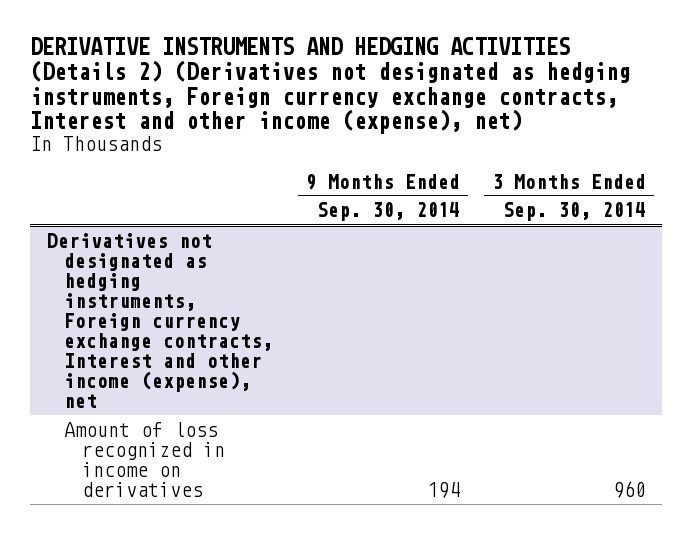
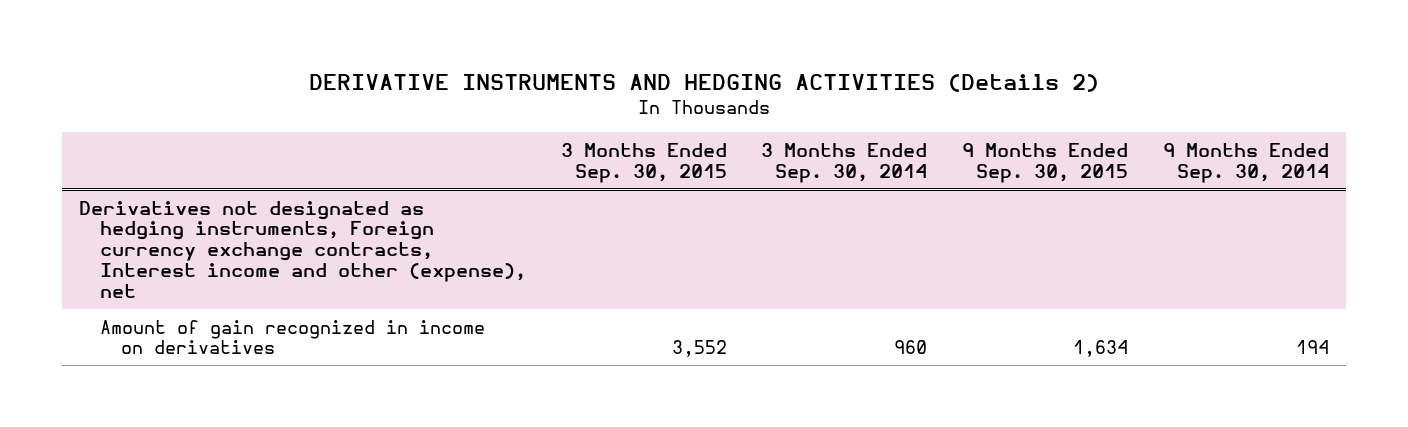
- DERIVATIVE INSTRUMENTS AND HEDGING ACTIVITIES (Details 2) (Derivatives not designated as hedging instruments, Foreign currency exchange contracts, Interest and other income (expense), net)
+ DERIVATIVE INSTRUMENTS AND HEDGING ACTIVITIES (Details 2)
- | 9 Months Ended Sep. 30, 2014 | 3 Months Ended Sep. 30, 2014
+ | 3 Months Ended Sep. 30, 2015 | 3 Months Ended Sep. 30, 2014 | 9 Months Ended Sep. 30, 2015 | 9 Months Ended Sep. 30, 2014
- Derivatives not designated as hedging instruments, Foreign currency exchange contracts, Interest and other income (expense), net
- Amount of loss recognized in income on derivatives | 194 | 960
+ Derivatives not designated as hedging instruments, Foreign currency exchange contracts, Interest income and other (expense), net
+ Amount of gain recognized in income on derivatives | 3,552 | 960 | 1,634 | 194

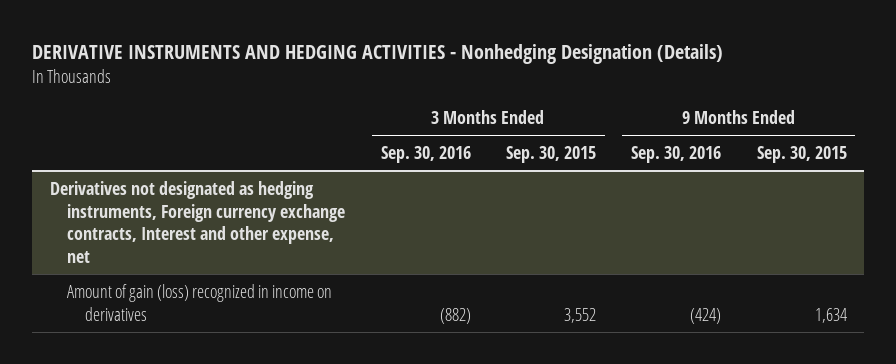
- DERIVATIVE INSTRUMENTS AND HEDGING ACTIVITIES (Details 2)
+ DERIVATIVE INSTRUMENTS AND HEDGING ACTIVITIES - Nonhedging Designation (Details)
- | 3 Months Ended Sep. 30, 2015 | 3 Months Ended Sep. 30, 2014 | 9 Months Ended Sep. 30, 2015 | 9 Months Ended Sep. 30, 2014
+ | 3 Months Ended Sep. 30, 2016 | 3 Months Ended Sep. 30, 2015 | 9 Months Ended Sep. 30, 2016 | 9 Months Ended Sep. 30, 2015
- Derivatives not designated as hedging instruments, Foreign currency exchange contracts, Interest income and other (expense), net
- Amount of gain recognized in income on derivatives | 3,552 | 960 | 1,634 | 194
+ Derivatives not designated as hedging instruments, Foreign currency exchange contracts, Interest and other expense, net
+ Amount of gain (loss) recognized in income on derivatives | (882) | 3,552 | (424) | 1,634

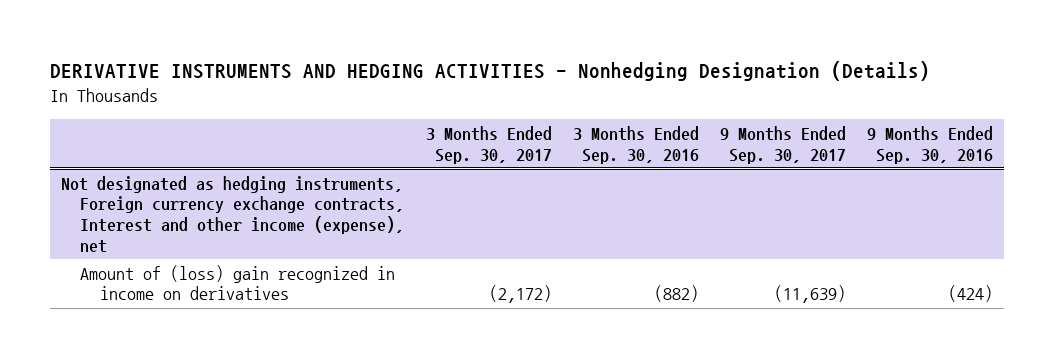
- | 3 Months Ended Sep. 30, 2016 | 3 Months Ended Sep. 30, 2015 | 9 Months Ended Sep. 30, 2016 | 9 Months Ended Sep. 30, 2015
+ | 3 Months Ended Sep. 30, 2017 | 3 Months Ended Sep. 30, 2016 | 9 Months Ended Sep. 30, 2017 | 9 Months Ended Sep. 30, 2016
- Derivatives not designated as hedging instruments, Foreign currency exchange contracts, Interest and other expense, net
- Amount of gain (loss) recognized in income on derivatives | (882) | 3,552 | (424) | 1,634
+ Not designated as hedging instruments, Foreign currency exchange contracts, Interest and other income (expense), net
+ Amount of (loss) gain recognized in income on derivatives | (2,172) | (882) | (11,639) | (424)

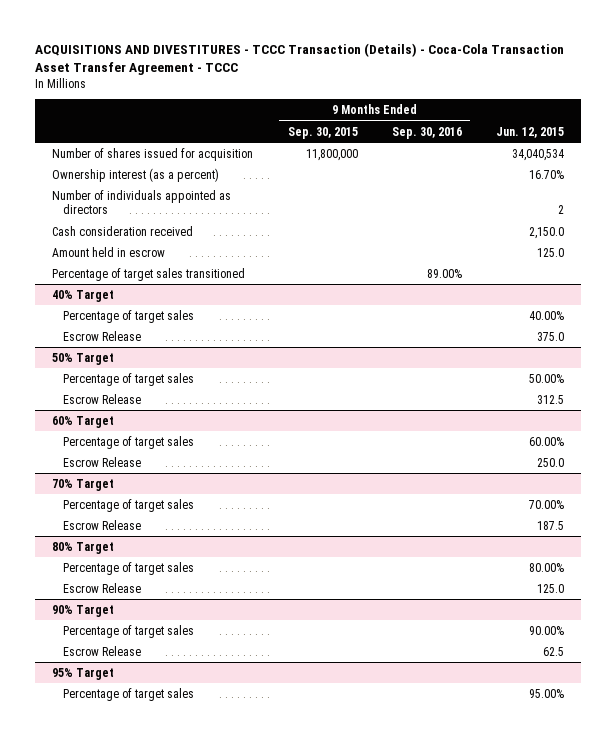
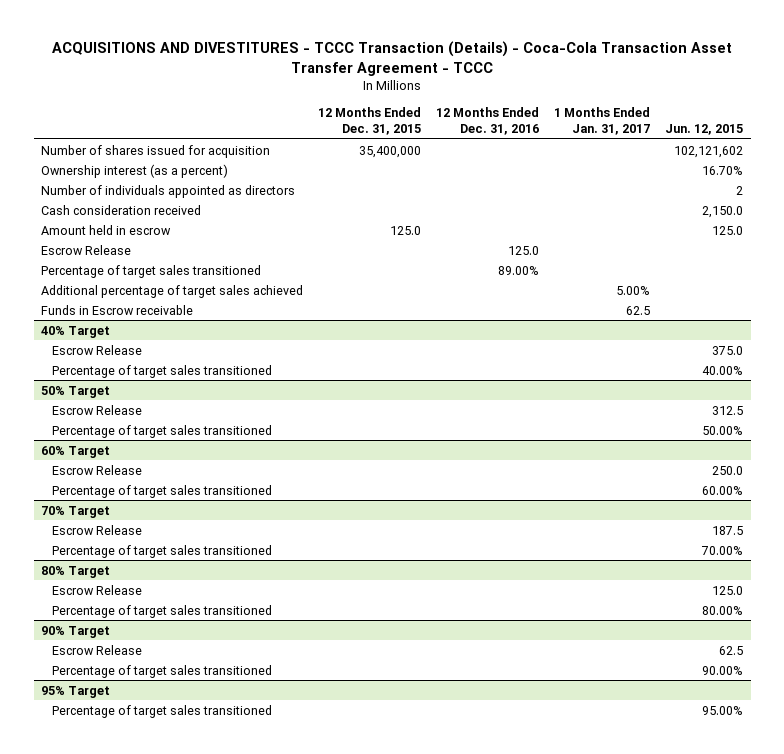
- | 9 Months Ended Sep. 30, 2015 | 9 Months Ended Sep. 30, 2016 | Jun. 12, 2015
+ | 12 Months Ended Dec. 31, 2015 | 12 Months Ended Dec. 31, 2016 | 1 Months Ended Jan. 31, 2017 | Jun. 12, 2015
- Number of shares issued for acquisition | 11,800,000 | | 34,040,534
+ Number of shares issued for acquisition | 35,400,000 | | | 102,121,602
+ Escrow Release | | 125.0 | |
+ Additional percentage of target sales achieved | | | 5.00% |
+ Funds in Escrow receivable | | | 62.5 |
@ 40% Target
- Percentage of target sales | | | 40.00%
+ Percentage of target sales transitioned | | | | 40.00%
@ 50% Target
- Percentage of target sales | | | 50.00%
+ Percentage of target sales transitioned | | | | 50.00%
@ 60% Target
- Percentage of target sales | | | 60.00%
+ Percentage of target sales transitioned | | | | 60.00%
@ 70% Target
- Percentage of target sales | | | 70.00%
+ Percentage of target sales transitioned | | | | 70.00%
@ 80% Target
- Percentage of target sales | | | 80.00%
+ Percentage of target sales transitioned | | | | 80.00%
@ 90% Target
- Percentage of target sales | | | 90.00%
+ Percentage of target sales transitioned | | | | 90.00%
@ 95% Target
- Percentage of target sales | | | 95.00%
+ Percentage of target sales transitioned | | | | 95.00%

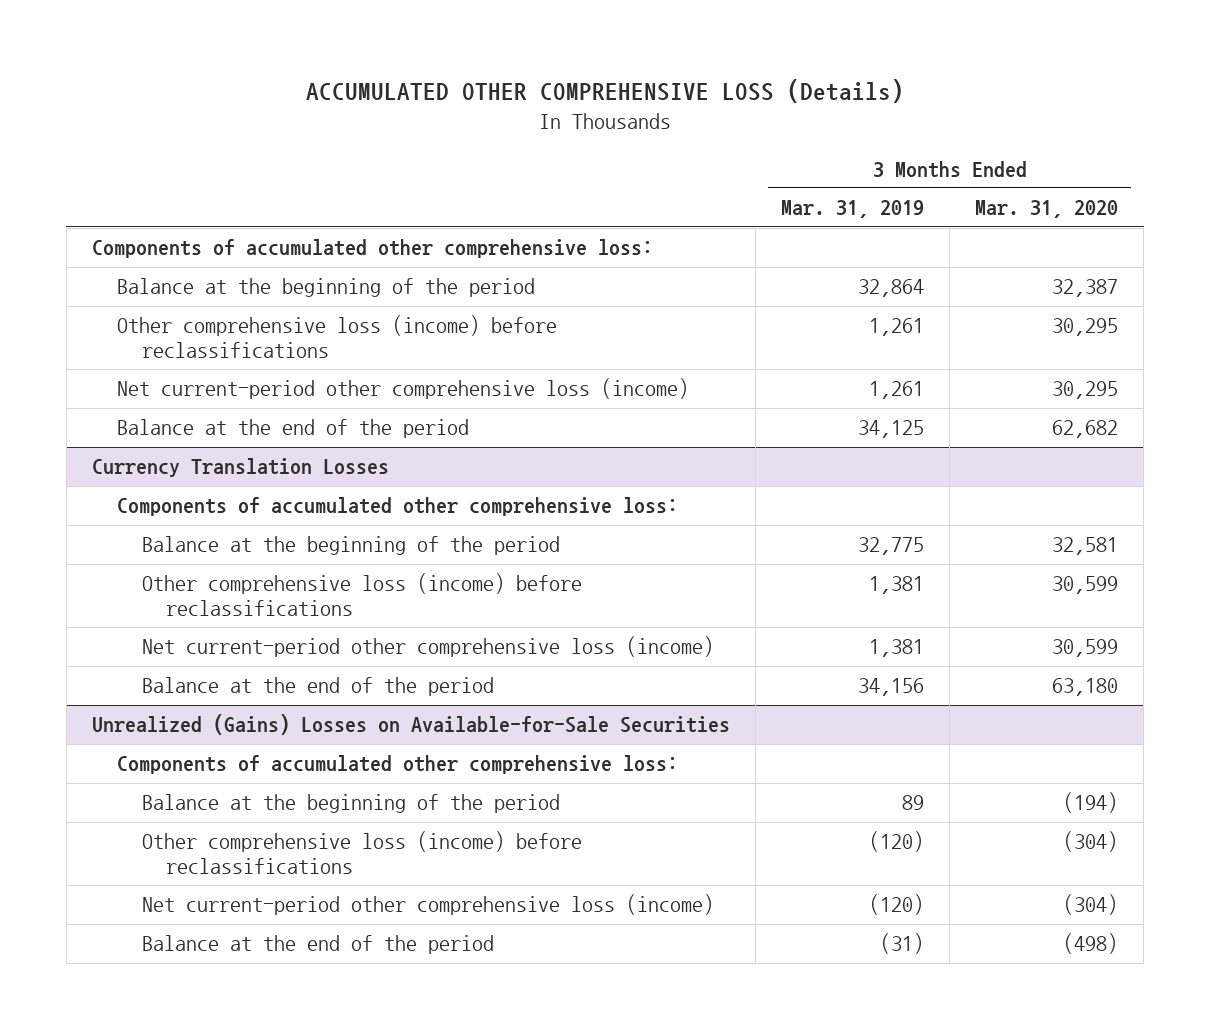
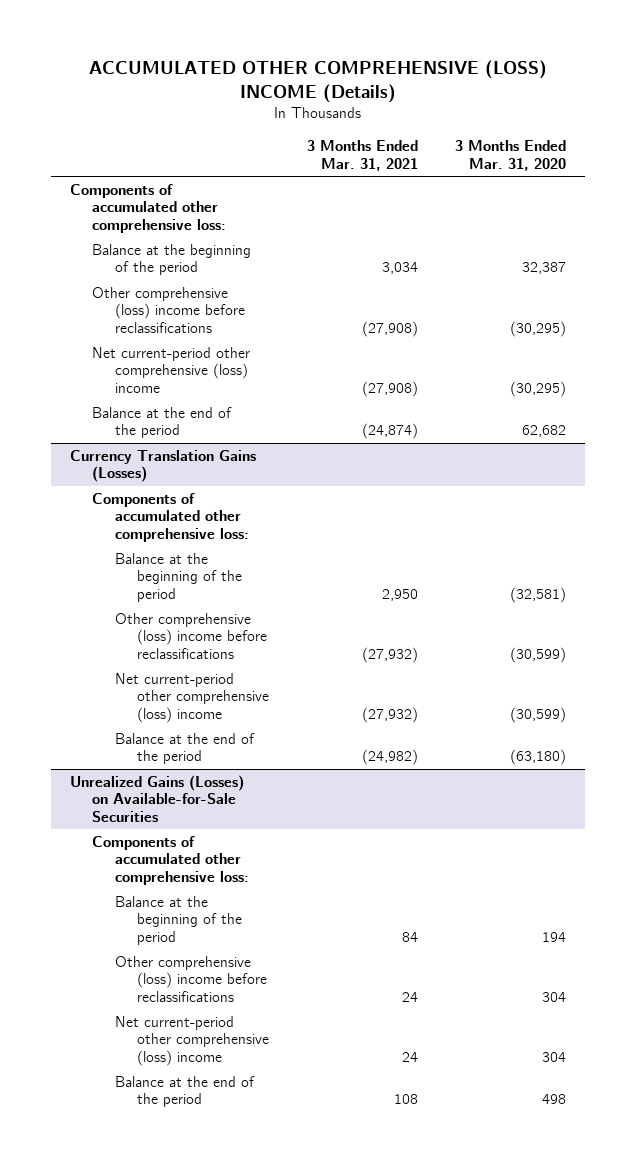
- ACCUMULATED OTHER COMPREHENSIVE LOSS (Details)
+ ACCUMULATED OTHER COMPREHENSIVE (LOSS) INCOME (Details)
- | 3 Months Ended Mar. 31, 2019 | 3 Months Ended Mar. 31, 2020
+ | 3 Months Ended Mar. 31, 2021 | 3 Months Ended Mar. 31, 2020
- Other comprehensive loss (income) before reclassifications | 1,261 | 30,295
- Net current-period other comprehensive loss (income) | 1,261 | 30,295
+ Other comprehensive (loss) income before reclassifications | (27,908) | (30,295)
+ Net current-period other comprehensive (loss) income | (27,908) | (30,295)
- Currency Translation Losses
+ Currency Translation Gains (Losses)
- Balance at the beginning of the period | 32,775 | 32,581
- Other comprehensive loss (income) before reclassifications | 1,381 | 30,599
- Net current-period other comprehensive loss (income) | 1,381 | 30,599
- Balance at the end of the period | 34,156 | 63,180
- Unrealized (Gains) Losses on Available-for-Sale Securities
+ Balance at the beginning of the period | 2,950 | (32,581)
+ Other comprehensive (loss) income before reclassifications | (27,932) | (30,599)
+ Net current-period other comprehensive (loss) income | (27,932) | (30,599)
+ Balance at the end of the period | (24,982) | (63,180)
+ Unrealized Gains (Losses) on Available-for-Sale Securities
- Balance at the beginning of the period | 89 | (194)
- Other comprehensive loss (income) before reclassifications | (120) | (304)
- Net current-period other comprehensive loss (income) | (120) | (304)
- Balance at the end of the period | (31) | (498)
+ Balance at the beginning of the period | 84 | 194
+ Other comprehensive (loss) income before reclassifications | 24 | 304
+ Net current-period other comprehensive (loss) income | 24 | 304
+ Balance at the end of the period | 108 | 498

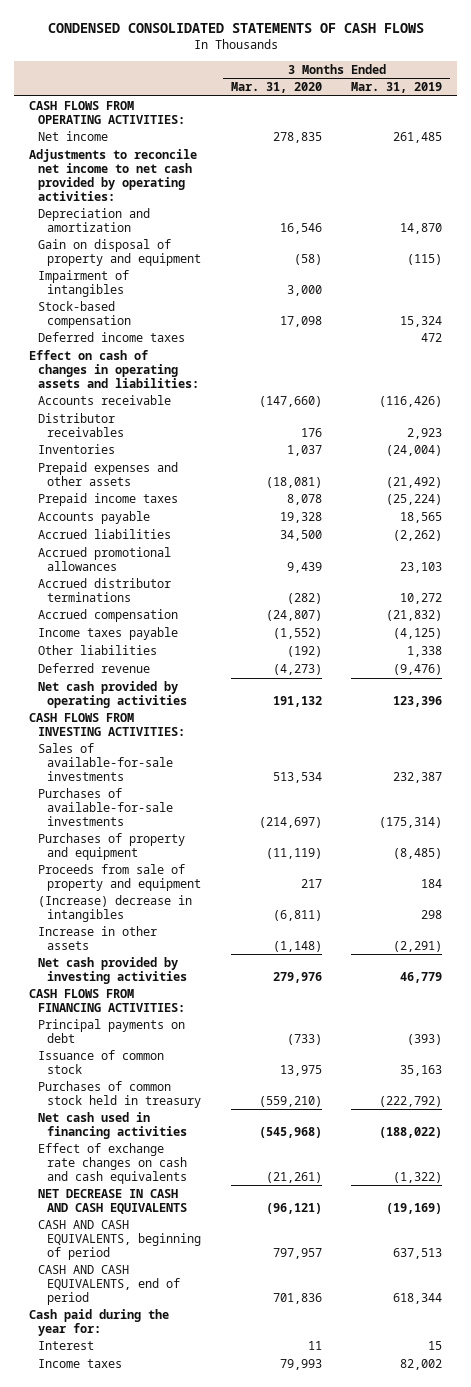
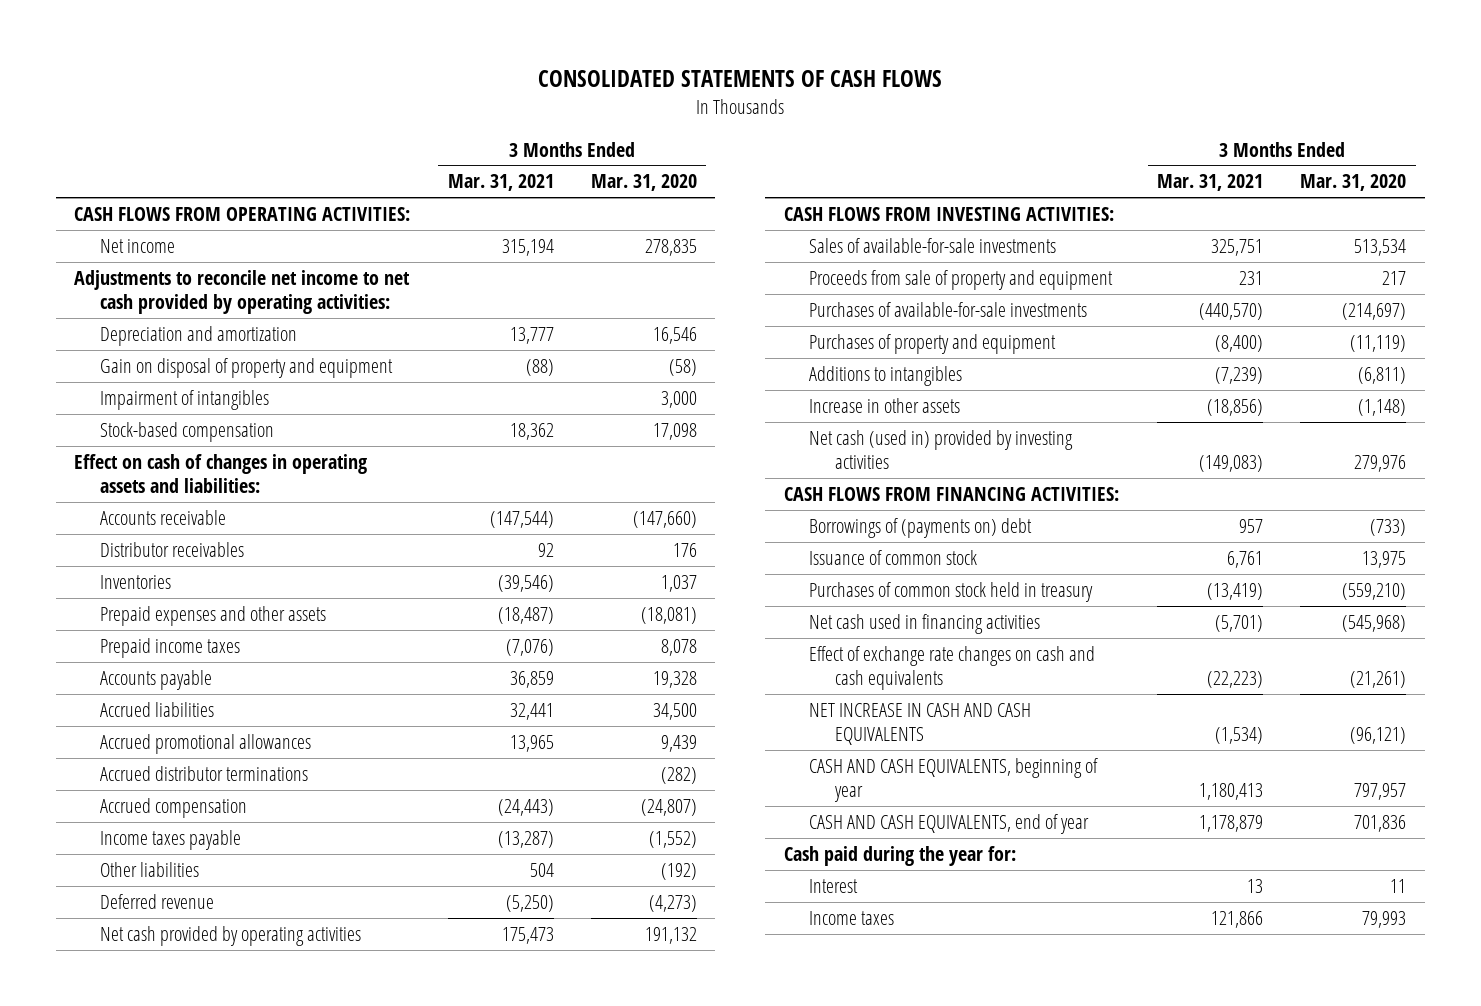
- CONDENSED CONSOLIDATED STATEMENTS OF CASH FLOWS
+ CONSOLIDATED STATEMENTS OF CASH FLOWS
- | 3 Months Ended Mar. 31, 2020 | 3 Months Ended Mar. 31, 2019
+ | 3 Months Ended Mar. 31, 2021 | 3 Months Ended Mar. 31, 2020
- Deferred income taxes | | 472
moved up: Proceeds from sale of property and equipment | 231 | 217
- (Increase) decrease in intangibles | (6,811) | 298
+ Additions to intangibles | (7,239) | (6,811)
- Net cash provided by investing activities | 279,976 | 46,779
+ Net cash (used in) provided by investing activities | (149,083) | 279,976
- Principal payments on debt | (733) | (393)
+ Borrowings of (payments on) debt | 957 | (733)
- NET DECREASE IN CASH AND CASH EQUIVALENTS | (96,121) | (19,169)
- CASH AND CASH EQUIVALENTS, beginning of period | 797,957 | 637,513
- CASH AND CASH EQUIVALENTS, end of period | 701,836 | 618,344
+ NET INCREASE IN CASH AND CASH EQUIVALENTS | (1,534) | (96,121)
+ CASH AND CASH EQUIVALENTS, beginning of year | 1,180,413 | 797,957
+ CASH AND CASH EQUIVALENTS, end of year | 1,178,879 | 701,836

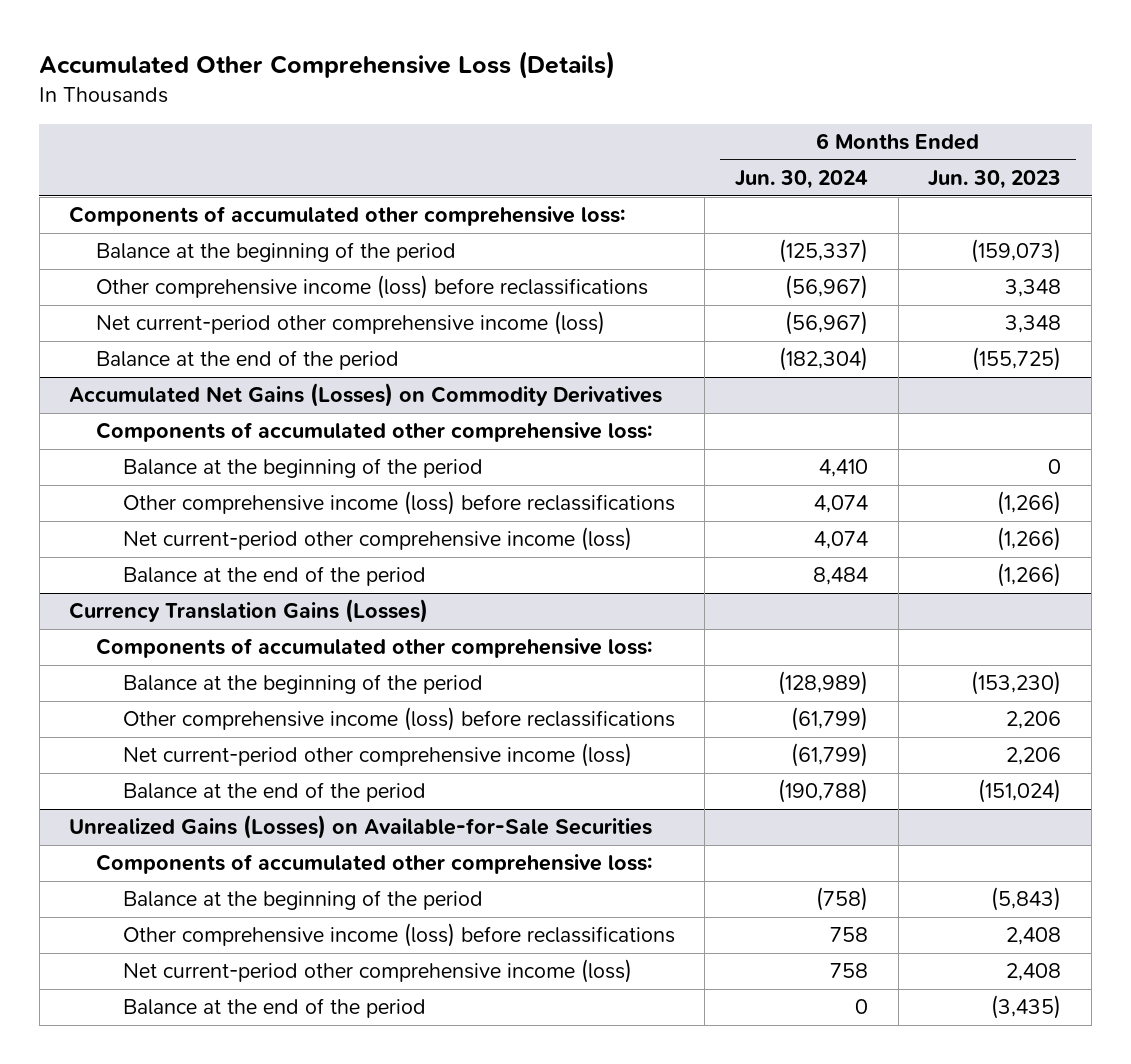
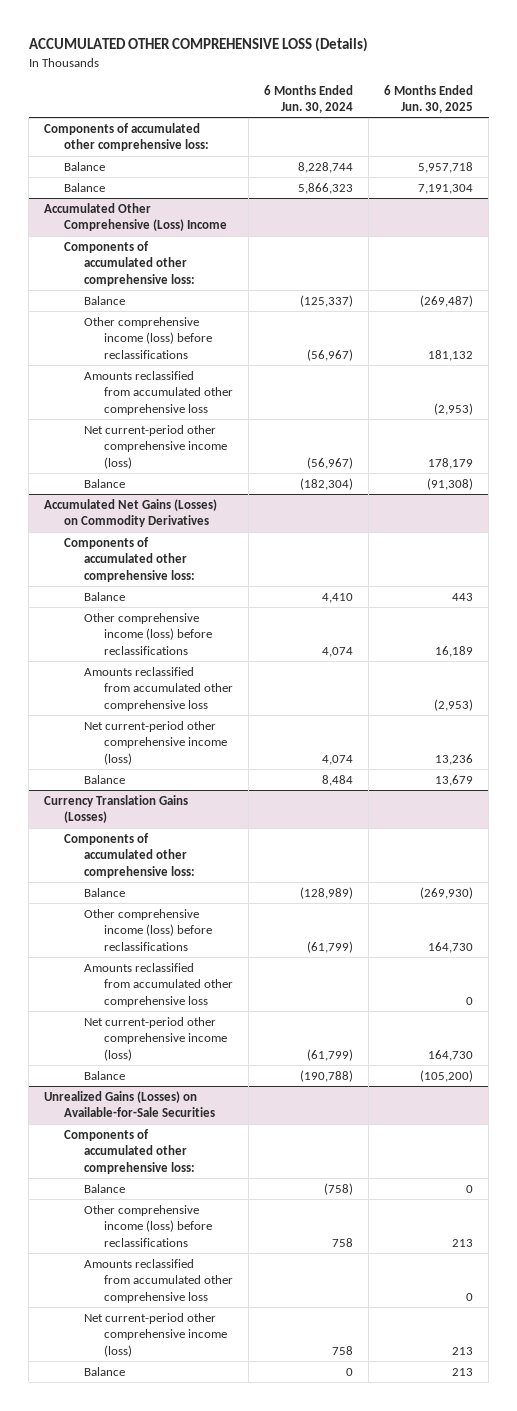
- Accumulated Other Comprehensive Loss (Details)
+ ACCUMULATED OTHER COMPREHENSIVE LOSS (Details)
- | 6 Months Ended Jun. 30, 2024 | 6 Months Ended Jun. 30, 2023
+ | 6 Months Ended Jun. 30, 2024 | 6 Months Ended Jun. 30, 2025
- Balance at the beginning of the period | (125,337) | (159,073)
+ Balance | 8,228,744 | 5,957,718
+ Balance | 5,866,323 | 7,191,304
+ Accumulated Other Comprehensive (Loss) Income
+ Components of accumulated other comprehensive loss:
+ Balance | (125,337) | (269,487)
+ Amounts reclassified from accumulated other comprehensive loss | | (2,953)
- Balance at the end of the period | (182,304) | (155,725)
+ Balance | (182,304) | (91,308)
@ Accumulated Net Gains (Losses) on Commodity Derivatives
- Balance at the beginning of the period | 4,410 | 0
+ Balance | 4,410 | 443
+ Amounts reclassified from accumulated other comprehensive loss | | (2,953)
- Balance at the end of the period | 8,484 | (1,266)
+ Balance | 8,484 | 13,679
@ Currency Translation Gains (Losses)
- Balance at the beginning of the period | (128,989) | (153,230)
+ Balance | (128,989) | (269,930)
+ Amounts reclassified from accumulated other comprehensive loss | | 0
- Balance at the end of the period | (190,788) | (151,024)
+ Balance | (190,788) | (105,200)
@ Unrealized Gains (Losses) on Available-for-Sale Securities
- Balance at the beginning of the period | (758) | (5,843)
+ Balance | (758) | 0
+ Amounts reclassified from accumulated other comprehensive loss | | 0
- Balance at the end of the period | 0 | (3,435)
+ Balance | 0 | 213

